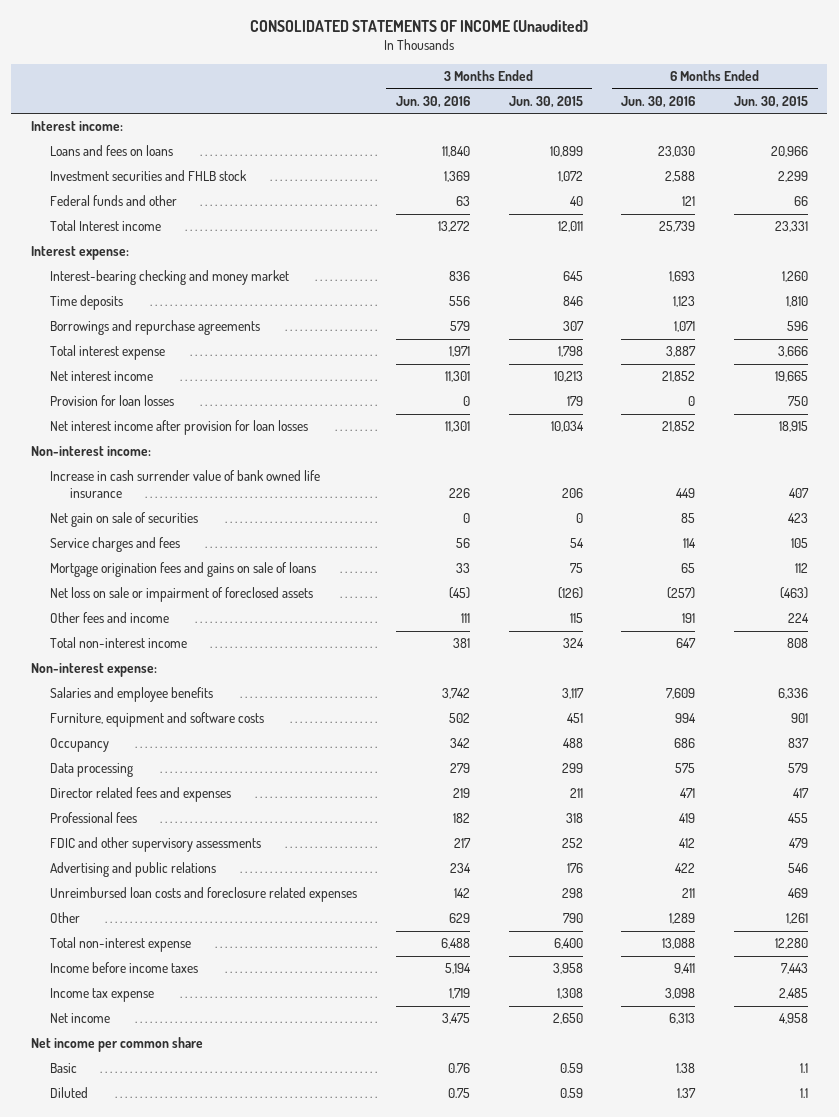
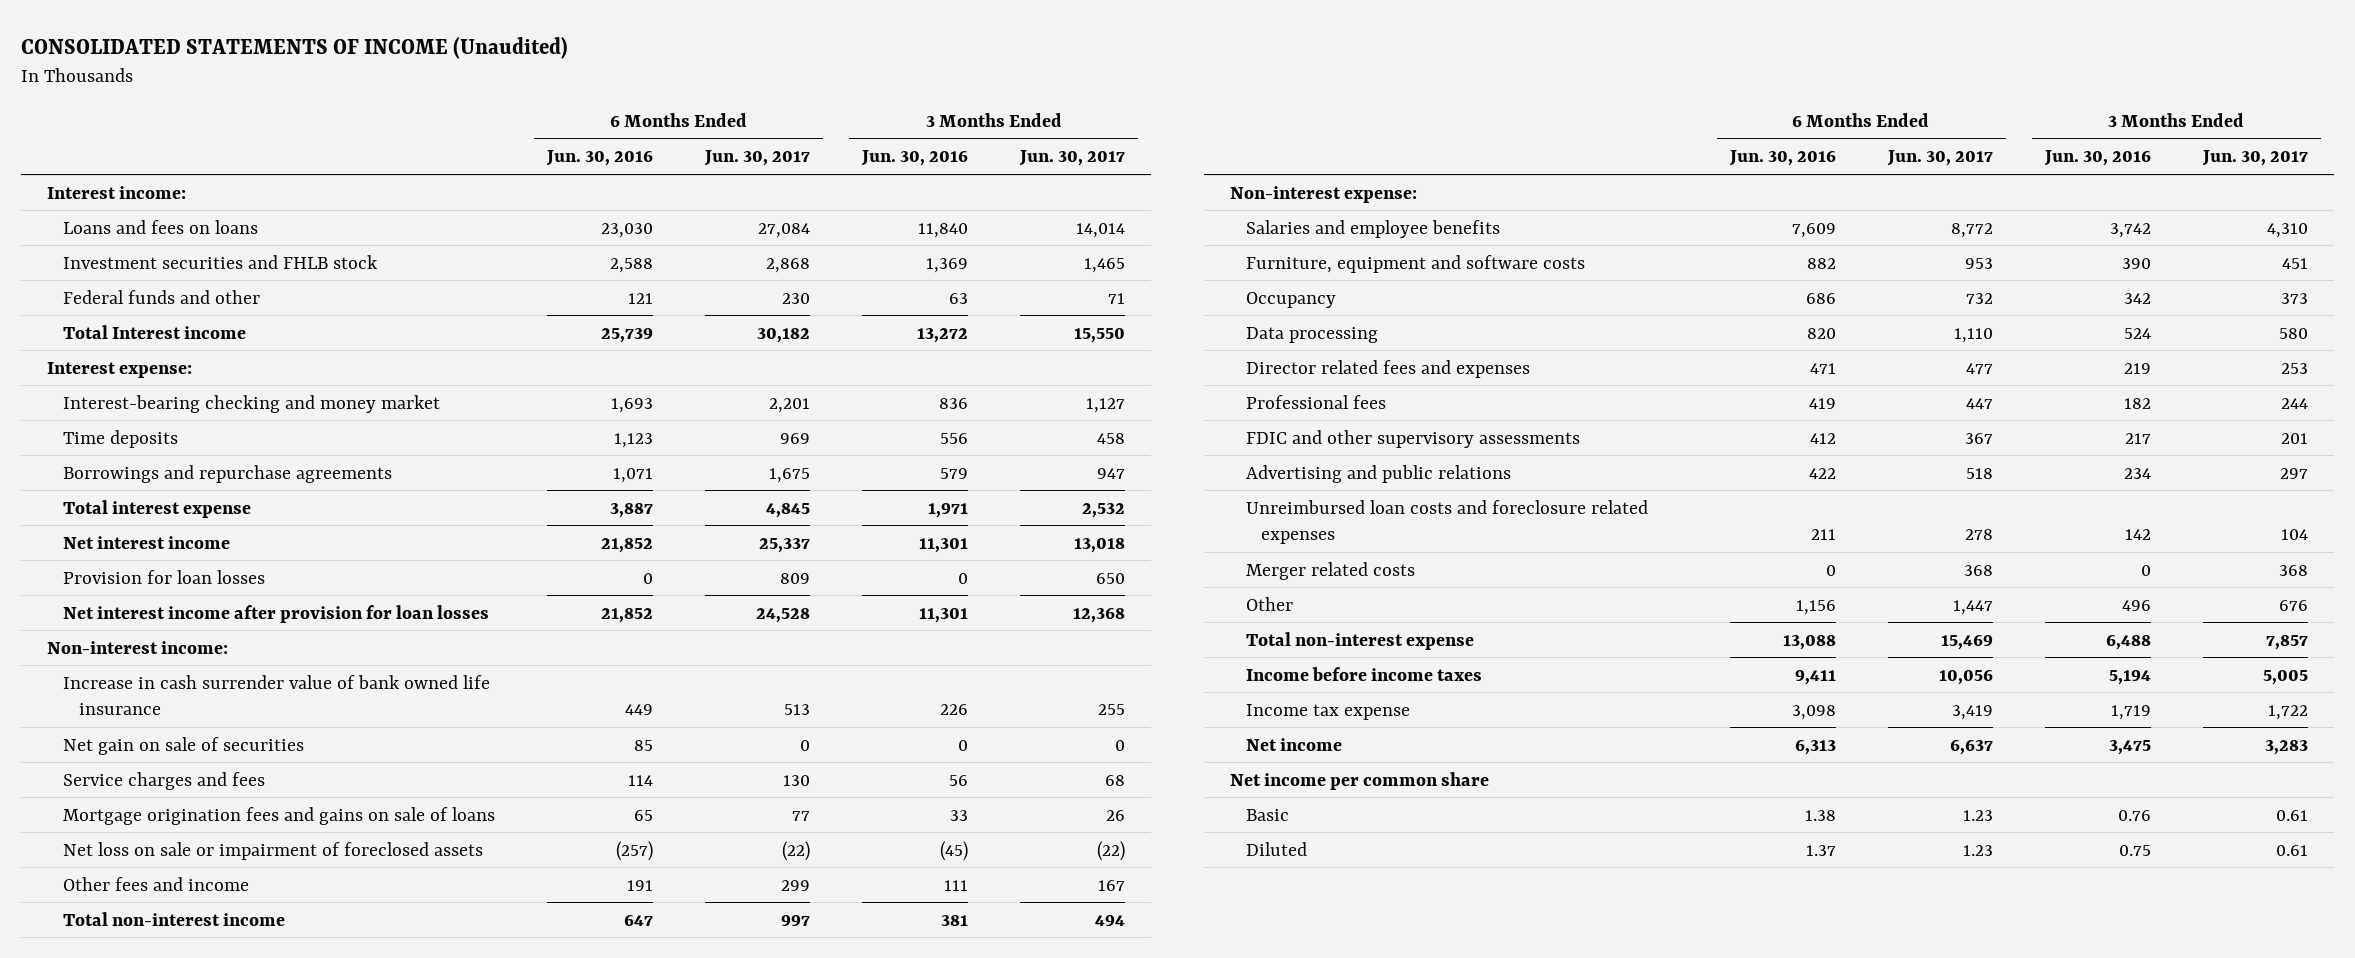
- | 3 Months Ended Jun. 30, 2016 | 3 Months Ended Jun. 30, 2015 | 6 Months Ended Jun. 30, 2016 | 6 Months Ended Jun. 30, 2015
+ | 6 Months Ended Jun. 30, 2016 | 6 Months Ended Jun. 30, 2017 | 3 Months Ended Jun. 30, 2016 | 3 Months Ended Jun. 30, 2017
- Furniture, equipment and software costs | 502 | 451 | 994 | 901
+ Furniture, equipment and software costs | 882 | 953 | 390 | 451
- Data processing | 279 | 299 | 575 | 579
+ Data processing | 820 | 1,110 | 524 | 580
- Other | 629 | 790 | 1,289 | 1,261
+ Merger related costs | 0 | 368 | 0 | 368
+ Other | 1,156 | 1,447 | 496 | 676

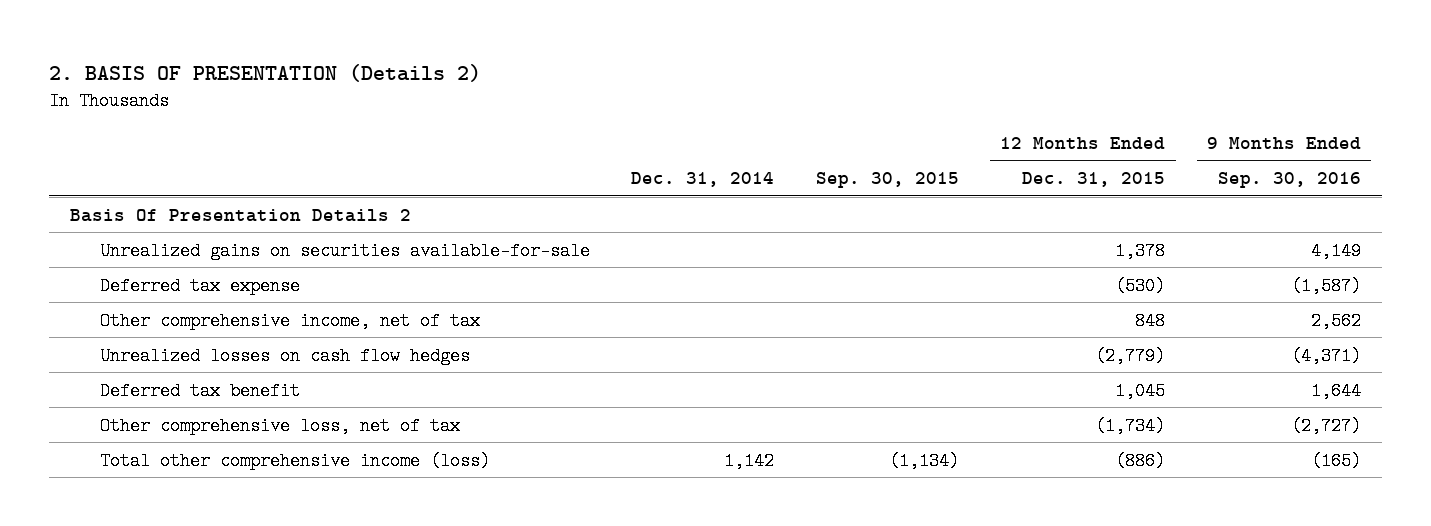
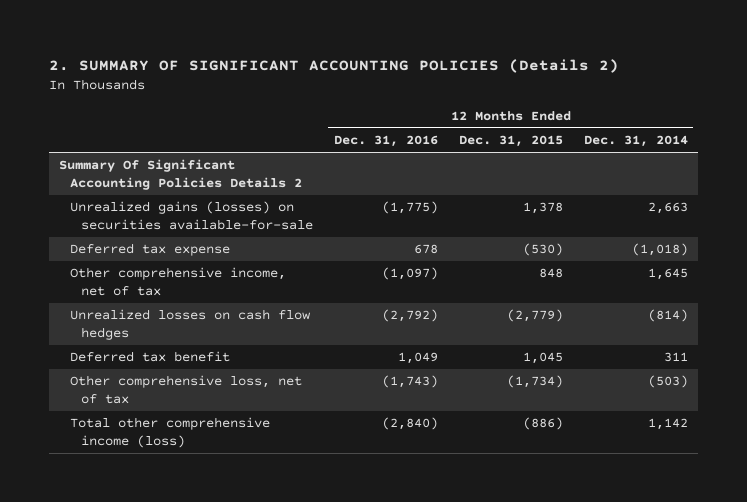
- 2. BASIS OF PRESENTATION (Details 2)
+ 2. SUMMARY OF SIGNIFICANT ACCOUNTING POLICIES (Details 2)
- | Dec. 31, 2014 | Sep. 30, 2015 | 12 Months Ended Dec. 31, 2015 | 9 Months Ended Sep. 30, 2016
+ | 12 Months Ended Dec. 31, 2016 | 12 Months Ended Dec. 31, 2015 | 12 Months Ended Dec. 31, 2014
- Basis Of Presentation Details 2
- Unrealized gains on securities available-for-sale | | | 1,378 | 4,149
+ Summary Of Significant Accounting Policies Details 2
+ Unrealized gains (losses) on securities available-for-sale | (1,775) | 1,378 | 2,663

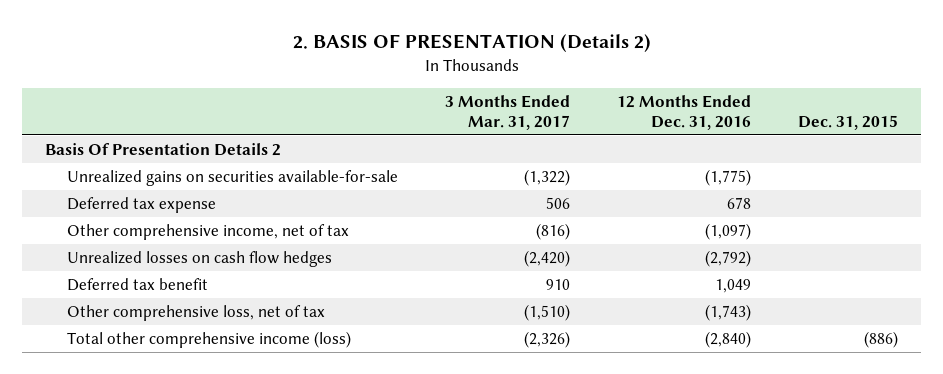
- 2. SUMMARY OF SIGNIFICANT ACCOUNTING POLICIES (Details 2)
+ 2. BASIS OF PRESENTATION (Details 2)
- | 12 Months Ended Dec. 31, 2016 | 12 Months Ended Dec. 31, 2015 | 12 Months Ended Dec. 31, 2014
+ | 3 Months Ended Mar. 31, 2017 | 12 Months Ended Dec. 31, 2016 | Dec. 31, 2015
- Summary Of Significant Accounting Policies Details 2
- Unrealized gains (losses) on securities available-for-sale | (1,775) | 1,378 | 2,663
+ Basis Of Presentation Details 2
+ Unrealized gains on securities available-for-sale | (1,322) | (1,775) |

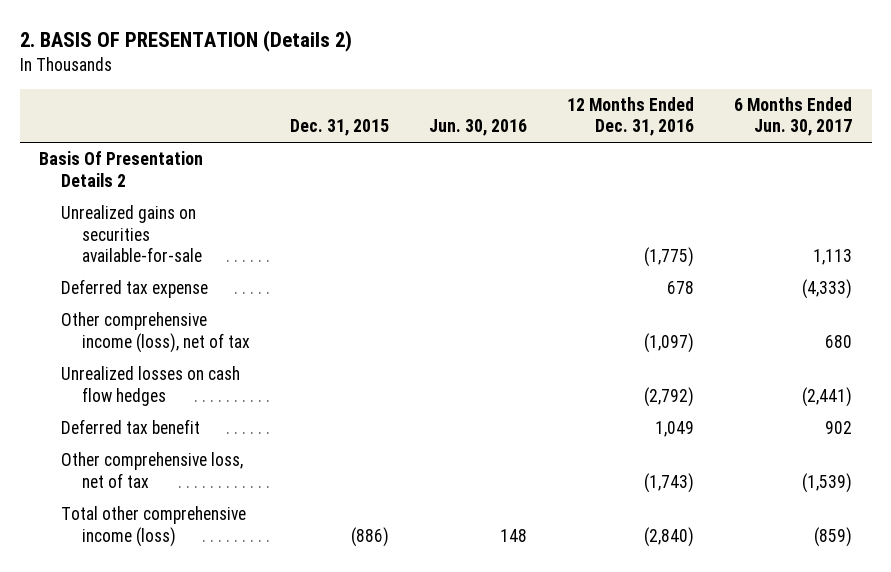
- | 3 Months Ended Mar. 31, 2017 | 12 Months Ended Dec. 31, 2016 | Dec. 31, 2015
+ | Dec. 31, 2015 | Jun. 30, 2016 | 12 Months Ended Dec. 31, 2016 | 6 Months Ended Jun. 30, 2017
- Other comprehensive income, net of tax | (816) | (1,097) |
+ Other comprehensive income (loss), net of tax | | | (1,097) | 680

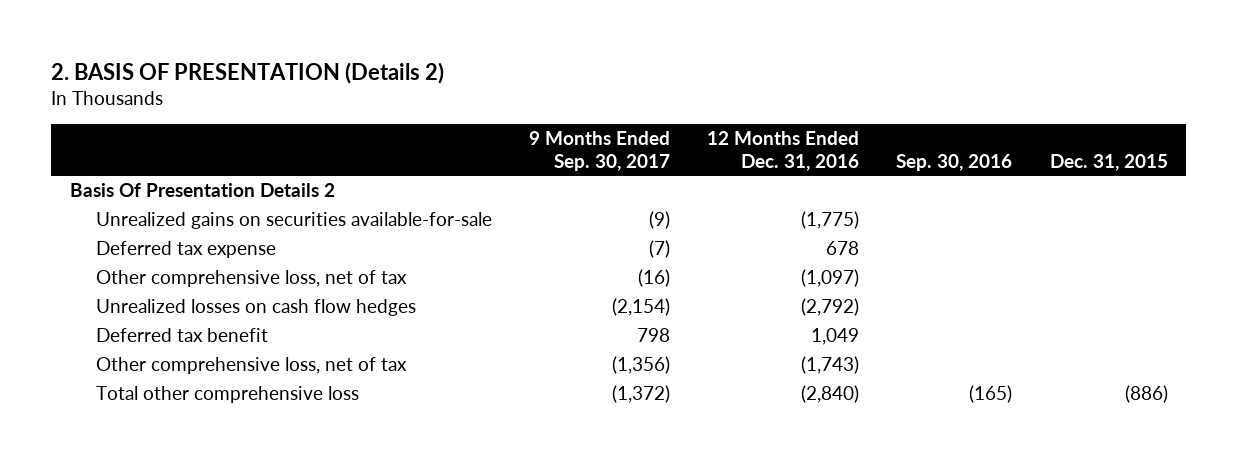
- | Dec. 31, 2015 | Jun. 30, 2016 | 12 Months Ended Dec. 31, 2016 | 6 Months Ended Jun. 30, 2017
+ | 9 Months Ended Sep. 30, 2017 | 12 Months Ended Dec. 31, 2016 | Sep. 30, 2016 | Dec. 31, 2015
- Other comprehensive income (loss), net of tax | | | (1,097) | 680
+ Other comprehensive loss, net of tax | (16) | (1,097) | |
- Total other comprehensive income (loss) | (886) | 148 | (2,840) | (859)
+ Total other comprehensive loss | (1,372) | (2,840) | (165) | (886)

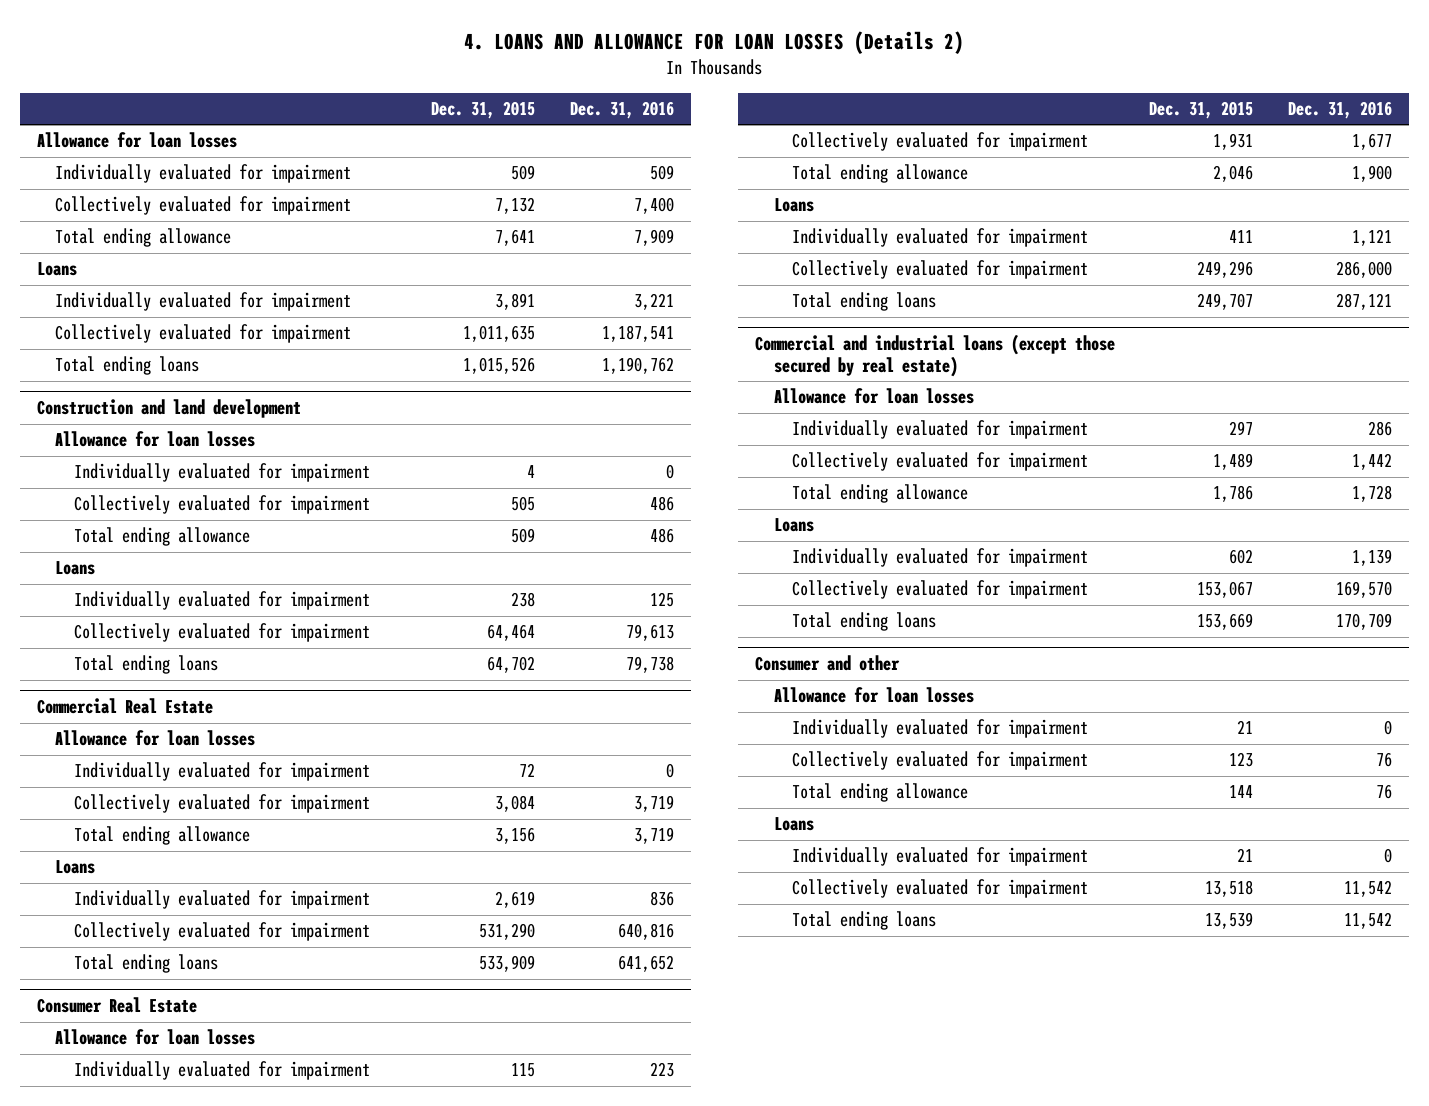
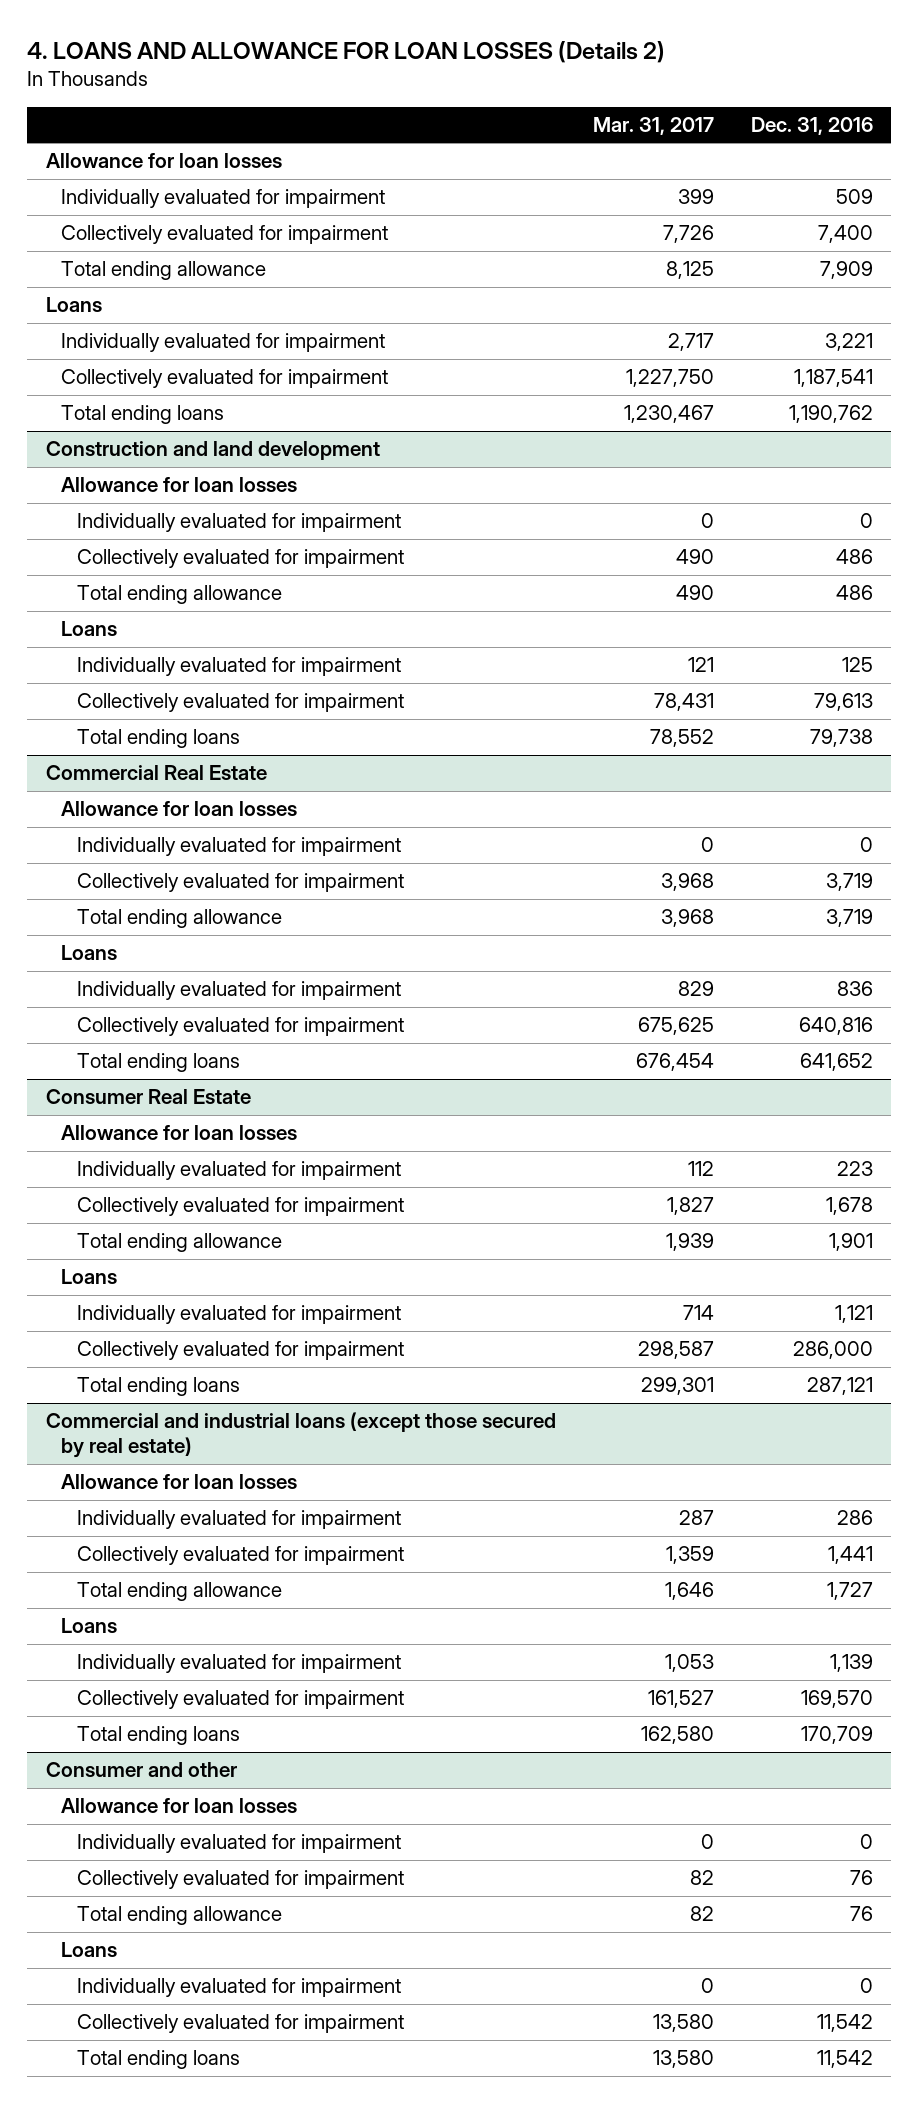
- | Dec. 31, 2015 | Dec. 31, 2016
+ | Mar. 31, 2017 | Dec. 31, 2016
@ Consumer Real Estate
- Collectively evaluated for impairment | 1,931 | 1,677
- Total ending allowance | 2,046 | 1,900
+ Collectively evaluated for impairment | 1,827 | 1,678
+ Total ending allowance | 1,939 | 1,901
@ Commercial and industrial loans (except those secured by real estate)
- Collectively evaluated for impairment | 1,489 | 1,442
- Total ending allowance | 1,786 | 1,728
+ Collectively evaluated for impairment | 1,359 | 1,441
+ Total ending allowance | 1,646 | 1,727

